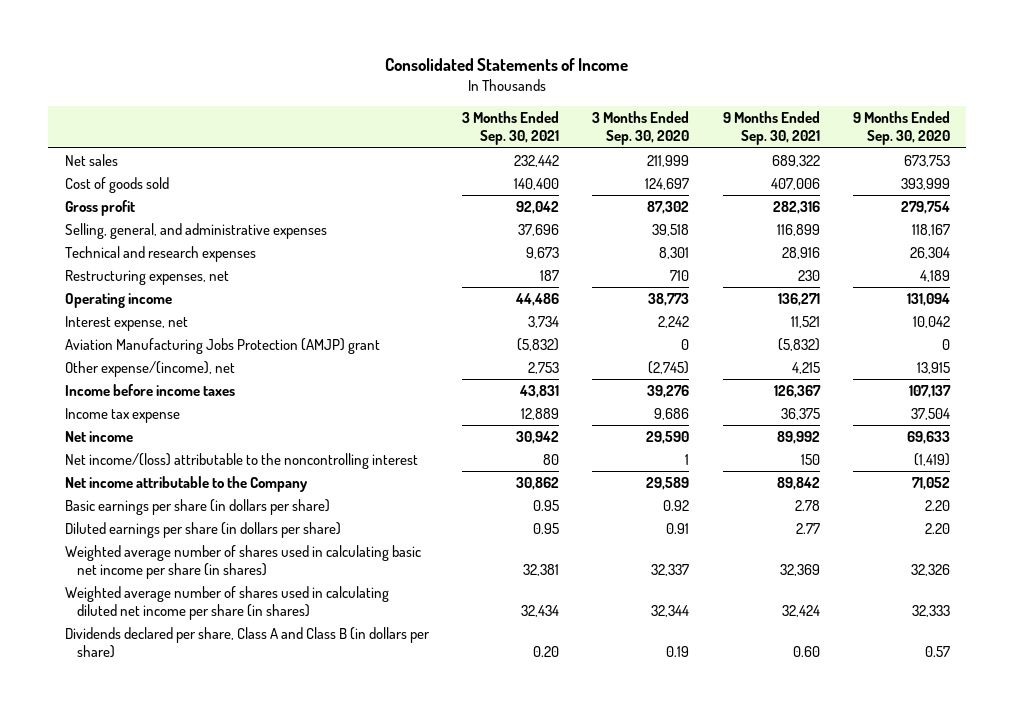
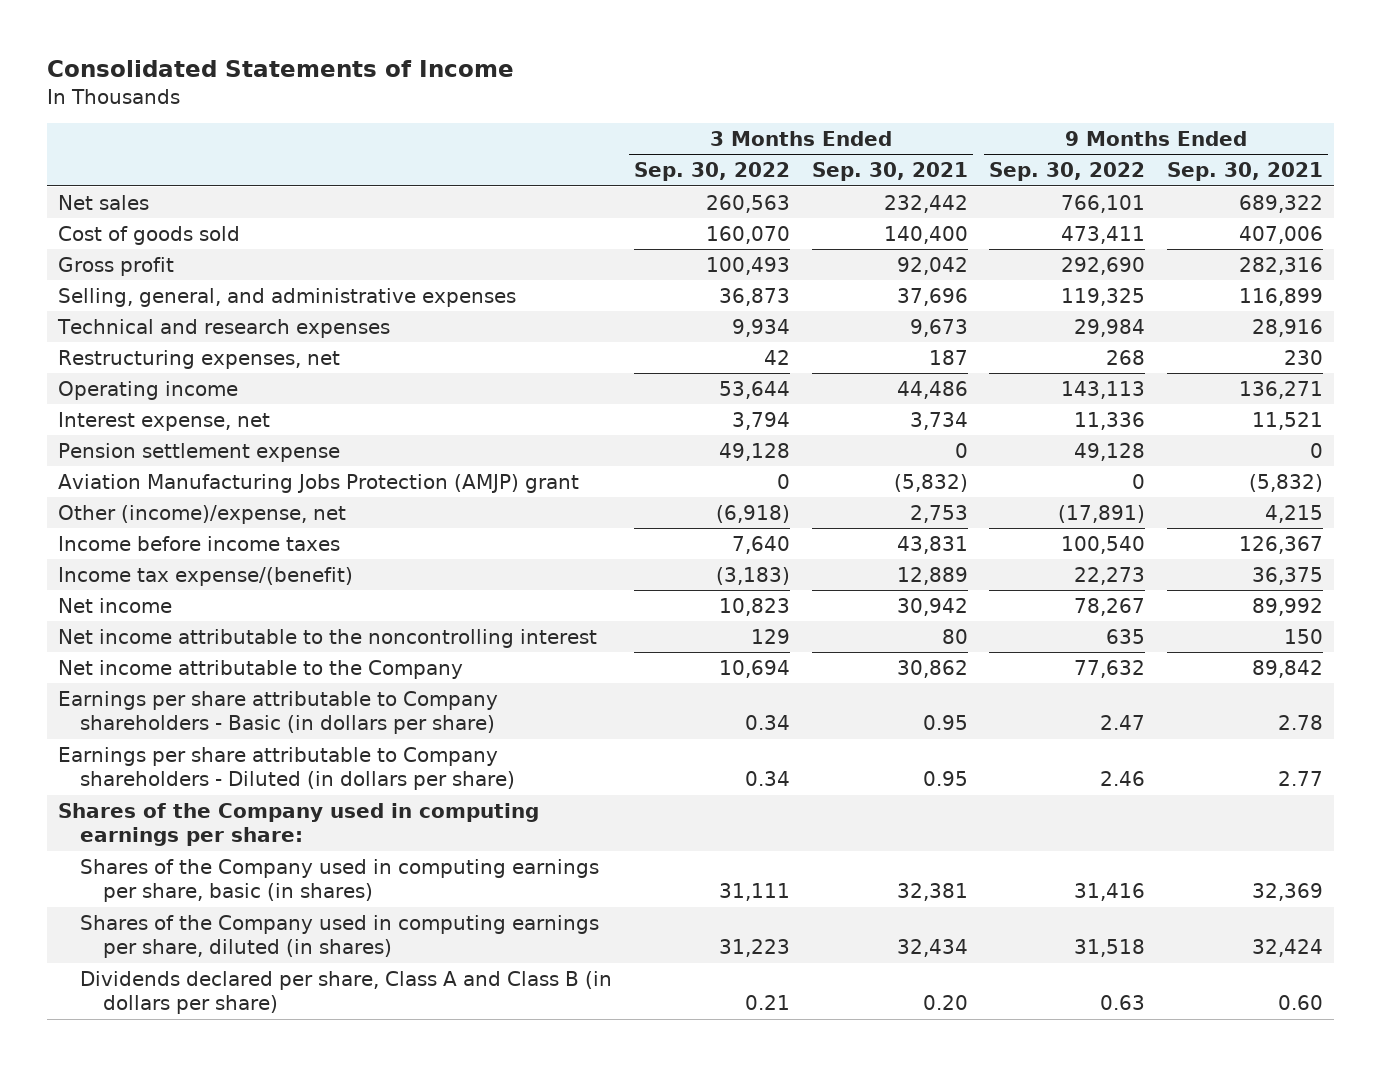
- | 3 Months Ended Sep. 30, 2021 | 3 Months Ended Sep. 30, 2020 | 9 Months Ended Sep. 30, 2021 | 9 Months Ended Sep. 30, 2020
+ | 3 Months Ended Sep. 30, 2022 | 3 Months Ended Sep. 30, 2021 | 9 Months Ended Sep. 30, 2022 | 9 Months Ended Sep. 30, 2021
+ Pension settlement expense | 49,128 | 0 | 49,128 | 0
- Other expense/(income), net | 2,753 | (2,745) | 4,215 | 13,915
+ Other (income)/expense, net | (6,918) | 2,753 | (17,891) | 4,215
- Income tax expense | 12,889 | 9,686 | 36,375 | 37,504
+ Income tax expense/(benefit) | (3,183) | 12,889 | 22,273 | 36,375
- Net income/(loss) attributable to the noncontrolling interest | 80 | 1 | 150 | (1,419)
+ Net income attributable to the noncontrolling interest | 129 | 80 | 635 | 150
- Basic earnings per share (in dollars per share) | 0.95 | 0.92 | 2.78 | 2.20
- Diluted earnings per share (in dollars per share) | 0.95 | 0.91 | 2.77 | 2.20
- Weighted average number of shares used in calculating basic net income per share (in shares) | 32,381 | 32,337 | 32,369 | 32,326
- Weighted average number of shares used in calculating diluted net income per share (in shares) | 32,434 | 32,344 | 32,424 | 32,333
+ Earnings per share attributable to Company shareholders - Basic (in dollars per share) | 0.34 | 0.95 | 2.47 | 2.78
+ Earnings per share attributable to Company shareholders - Diluted (in dollars per share) | 0.34 | 0.95 | 2.46 | 2.77
+ Shares of the Company used in computing earnings per share:
+ Shares of the Company used in computing earnings per share, basic (in shares) | 31,111 | 32,381 | 31,416 | 32,369
+ Shares of the Company used in computing earnings per share, diluted (in shares) | 31,223 | 32,434 | 31,518 | 32,424

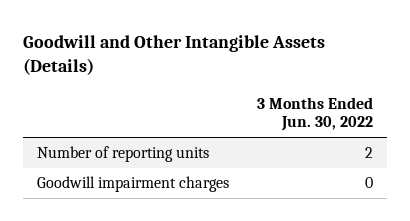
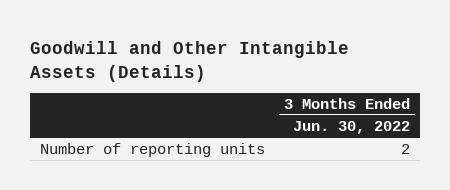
- Goodwill impairment charges | 0

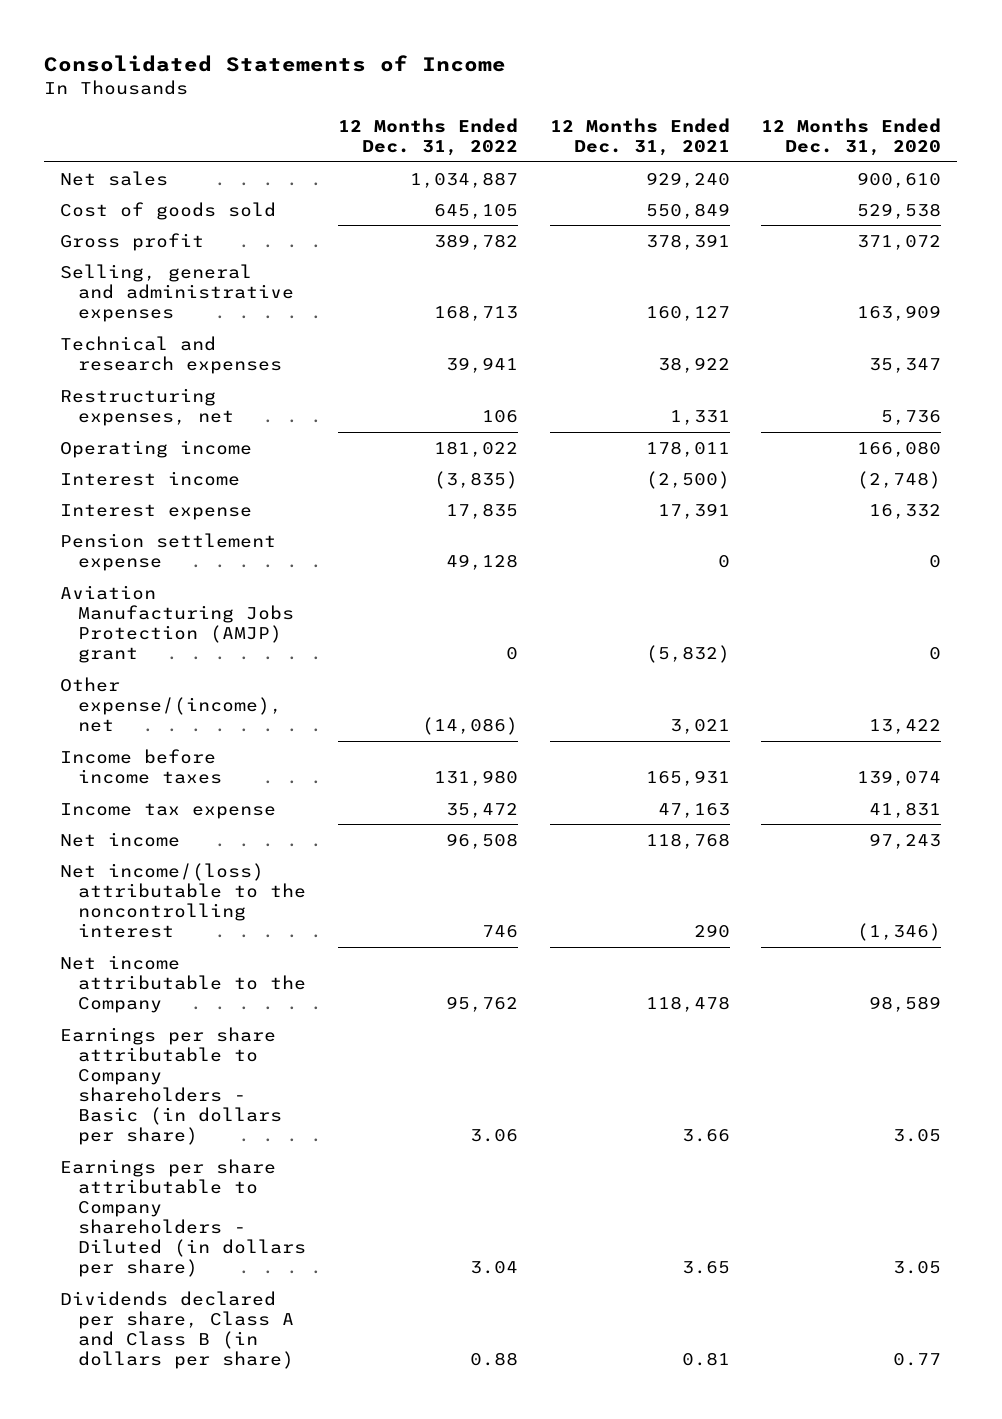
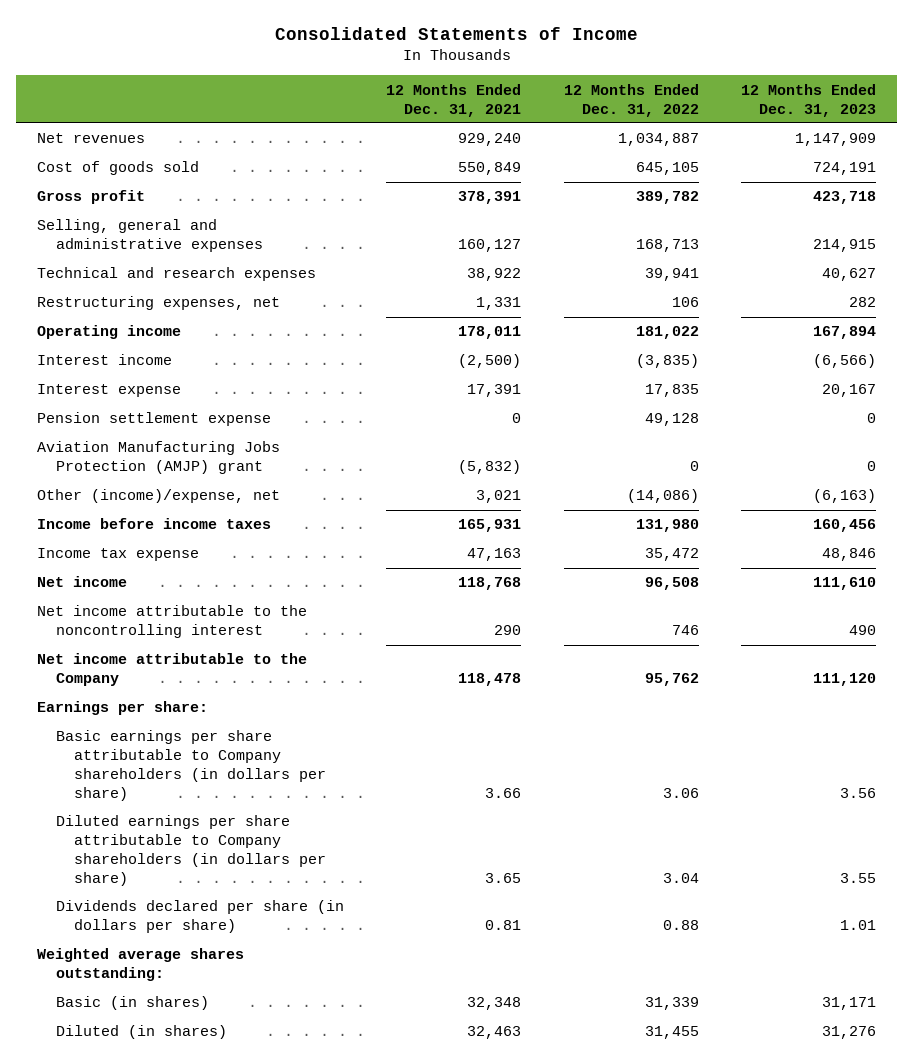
- | 12 Months Ended Dec. 31, 2022 | 12 Months Ended Dec. 31, 2021 | 12 Months Ended Dec. 31, 2020
+ | 12 Months Ended Dec. 31, 2021 | 12 Months Ended Dec. 31, 2022 | 12 Months Ended Dec. 31, 2023
- Net sales | 1,034,887 | 929,240 | 900,610
+ Net revenues | 929,240 | 1,034,887 | 1,147,909
- Other expense/(income), net | (14,086) | 3,021 | 13,422
+ Other (income)/expense, net | 3,021 | (14,086) | (6,163)
- Net income/(loss) attributable to the noncontrolling interest | 746 | 290 | (1,346)
+ Net income attributable to the noncontrolling interest | 290 | 746 | 490
- Earnings per share attributable to Company shareholders - Basic (in dollars per share) | 3.06 | 3.66 | 3.05
- Earnings per share attributable to Company shareholders - Diluted (in dollars per share) | 3.04 | 3.65 | 3.05
- Dividends declared per share, Class A and Class B (in dollars per share) | 0.88 | 0.81 | 0.77
+ Earnings per share:
+ Basic earnings per share attributable to Company shareholders (in dollars per share) | 3.66 | 3.06 | 3.56
+ Diluted earnings per share attributable to Company shareholders (in dollars per share) | 3.65 | 3.04 | 3.55
+ Dividends declared per share (in dollars per share) | 0.81 | 0.88 | 1.01
+ Weighted average shares outstanding:
+ Basic (in shares) | 32,348 | 31,339 | 31,171
+ Diluted (in shares) | 32,463 | 31,455 | 31,276

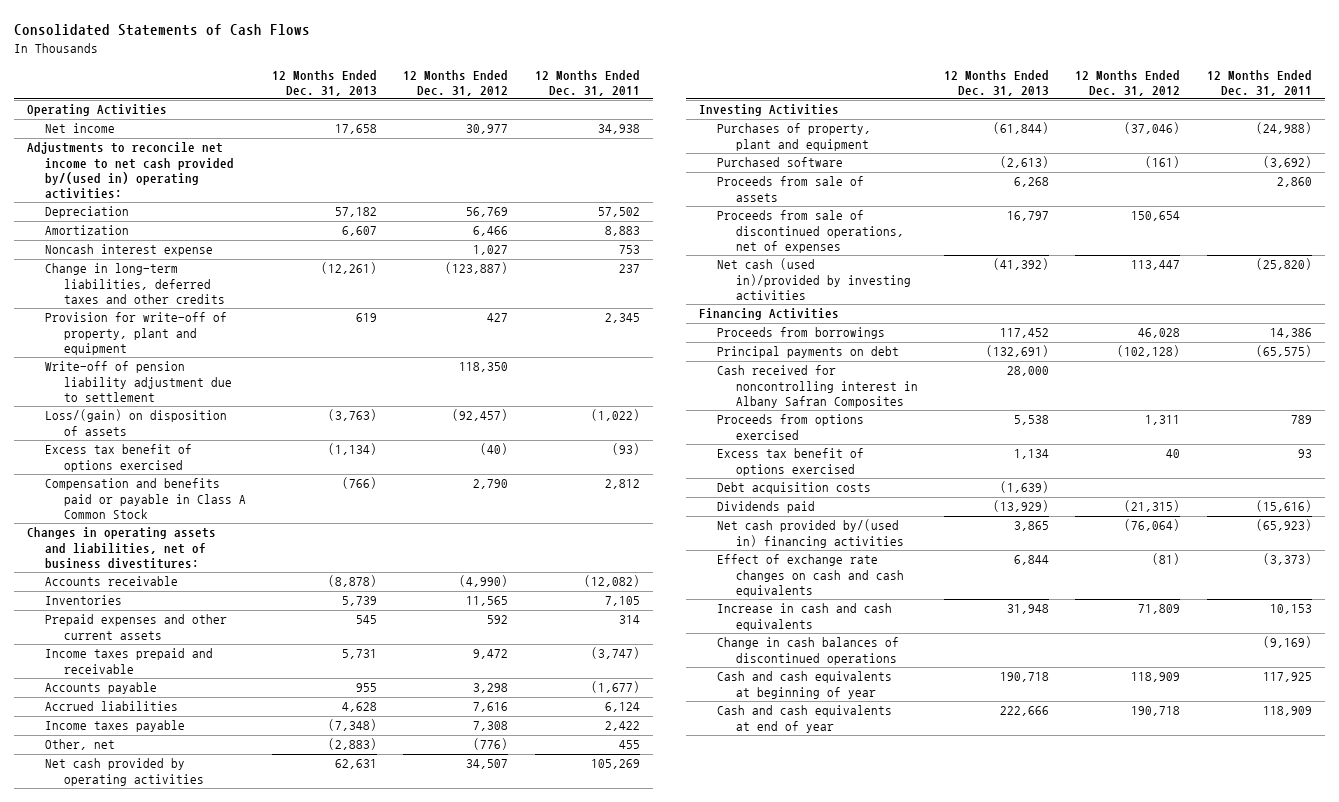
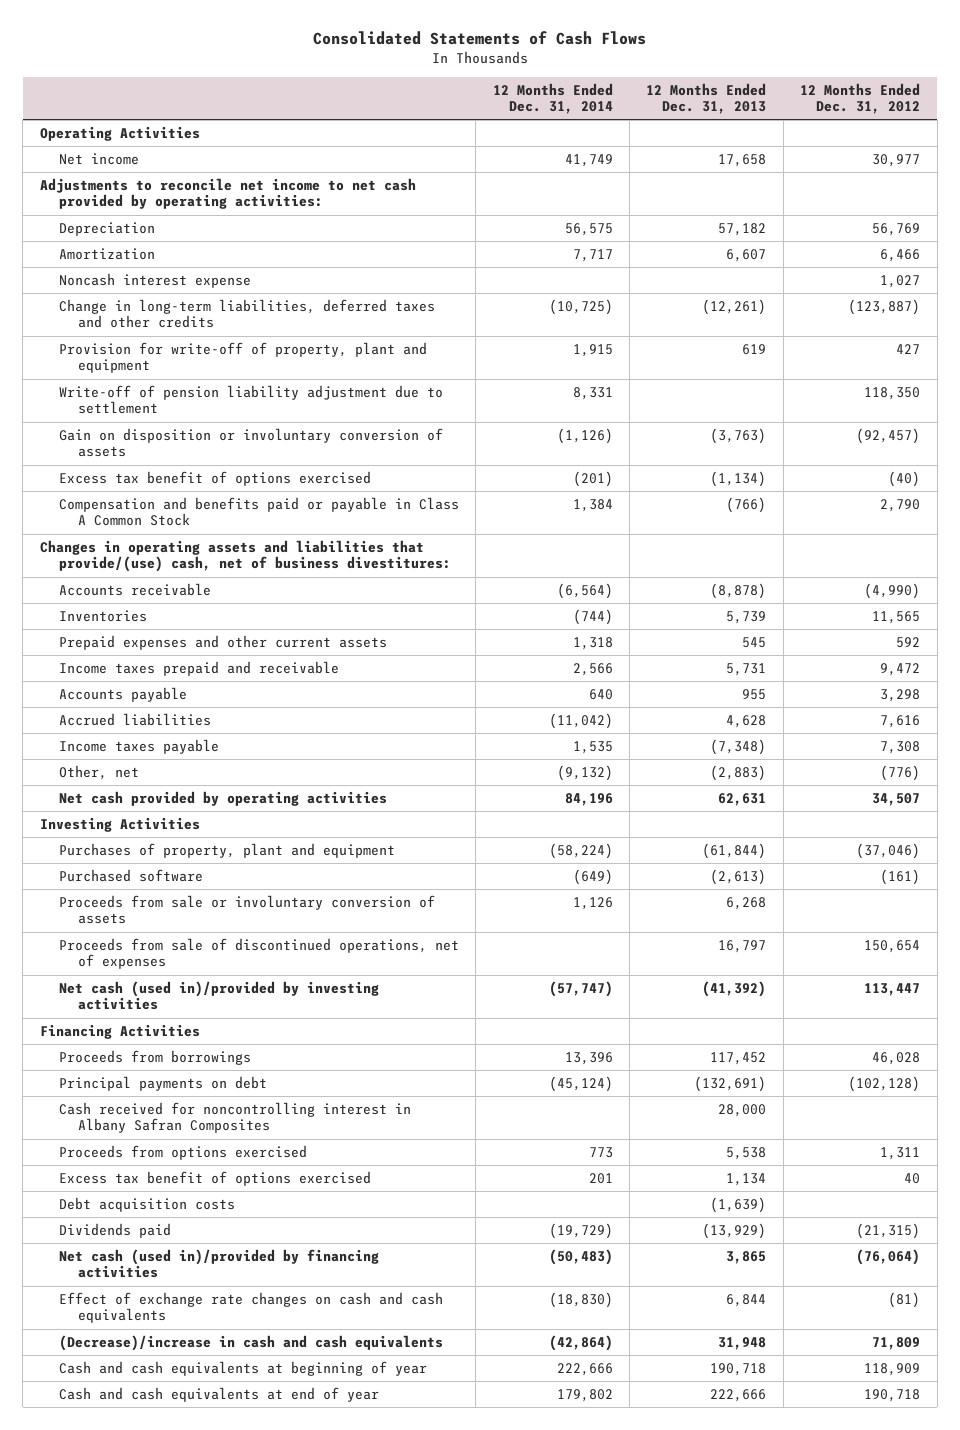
- | 12 Months Ended Dec. 31, 2013 | 12 Months Ended Dec. 31, 2012 | 12 Months Ended Dec. 31, 2011
+ | 12 Months Ended Dec. 31, 2014 | 12 Months Ended Dec. 31, 2013 | 12 Months Ended Dec. 31, 2012
- Adjustments to reconcile net income to net cash provided by/(used in) operating activities:
+ Adjustments to reconcile net income to net cash provided by operating activities:
- Loss/(gain) on disposition of assets | (3,763) | (92,457) | (1,022)
+ Gain on disposition or involuntary conversion of assets | (1,126) | (3,763) | (92,457)
- Changes in operating assets and liabilities, net of business divestitures:
+ Changes in operating assets and liabilities that provide/(use) cash, net of business divestitures:
- Proceeds from sale of assets | 6,268 | | 2,860
+ Proceeds from sale or involuntary conversion of assets | 1,126 | 6,268 |
- Net cash provided by/(used in) financing activities | 3,865 | (76,064) | (65,923)
+ Net cash (used in)/provided by financing activities | (50,483) | 3,865 | (76,064)
- Increase in cash and cash equivalents | 31,948 | 71,809 | 10,153
- Change in cash balances of discontinued operations | | | (9,169)
+ (Decrease)/increase in cash and cash equivalents | (42,864) | 31,948 | 71,809

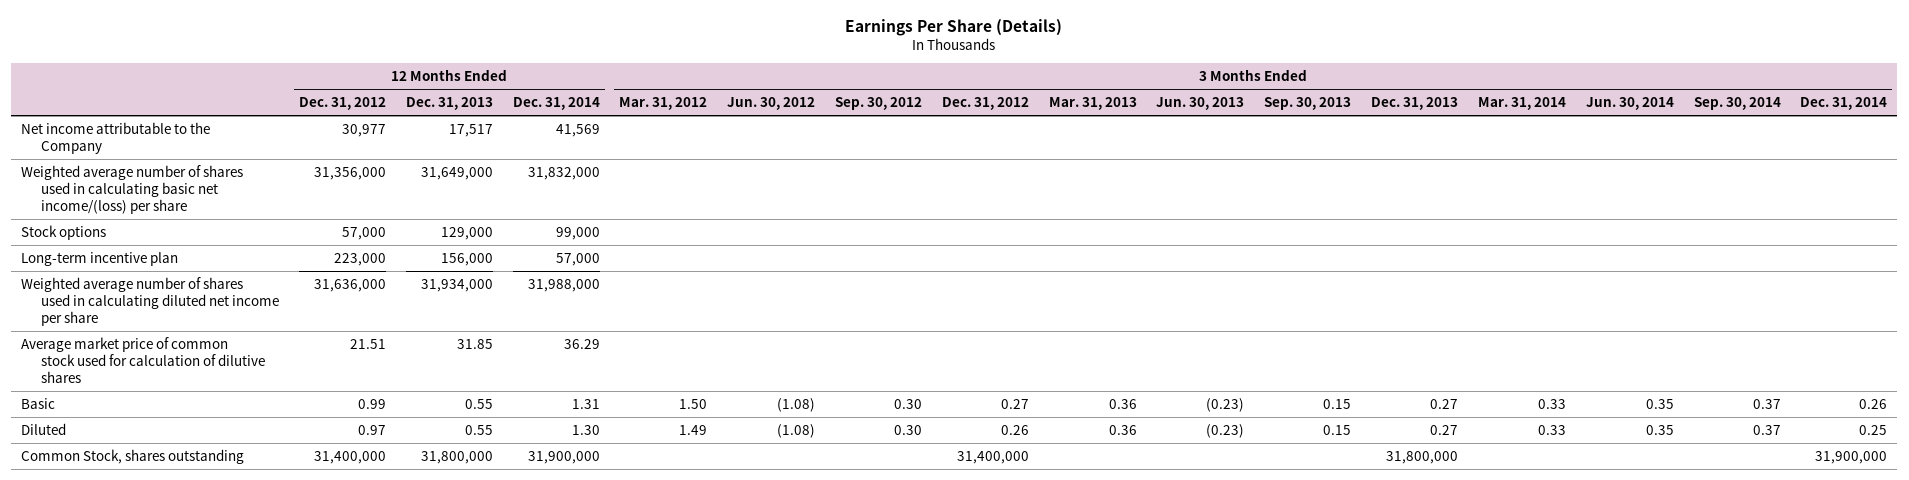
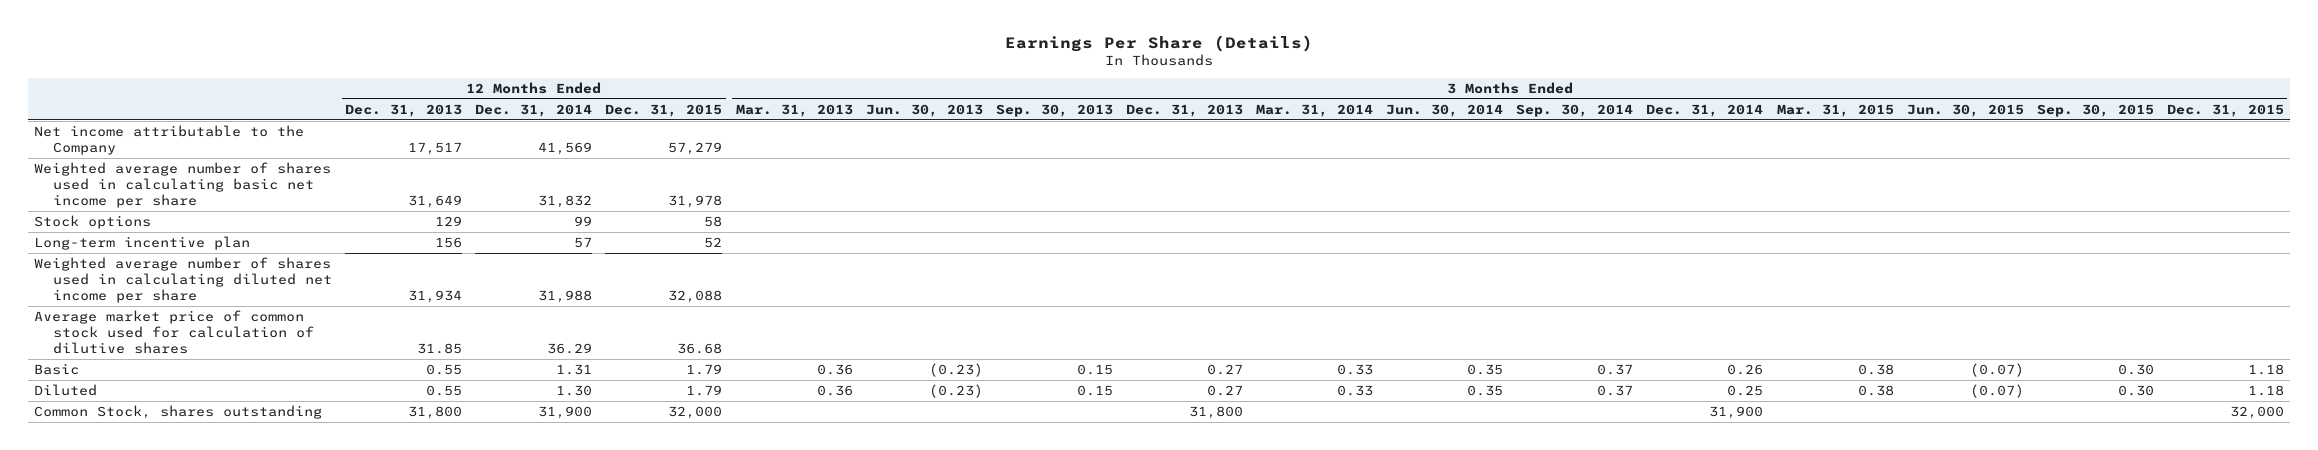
- | 12 Months Ended Dec. 31, 2012 | 12 Months Ended Dec. 31, 2013 | 12 Months Ended Dec. 31, 2014 | 3 Months Ended Mar. 31, 2012 | 3 Months Ended Jun. 30, 2012 | 3 Months Ended Sep. 30, 2012 | 3 Months Ended Dec. 31, 2012 | 3 Months Ended Mar. 31, 2013 | 3 Months Ended Jun. 30, 2013 | 3 Months Ended Sep. 30, 2013 | 3 Months Ended Dec. 31, 2013 | 3 Months Ended Mar. 31, 2014 | 3 Months Ended Jun. 30, 2014 | 3 Months Ended Sep. 30, 2014 | 3 Months Ended Dec. 31, 2014
+ | 12 Months Ended Dec. 31, 2013 | 12 Months Ended Dec. 31, 2014 | 12 Months Ended Dec. 31, 2015 | 3 Months Ended Mar. 31, 2013 | 3 Months Ended Jun. 30, 2013 | 3 Months Ended Sep. 30, 2013 | 3 Months Ended Dec. 31, 2013 | 3 Months Ended Mar. 31, 2014 | 3 Months Ended Jun. 30, 2014 | 3 Months Ended Sep. 30, 2014 | 3 Months Ended Dec. 31, 2014 | 3 Months Ended Mar. 31, 2015 | 3 Months Ended Jun. 30, 2015 | 3 Months Ended Sep. 30, 2015 | 3 Months Ended Dec. 31, 2015
- Weighted average number of shares used in calculating basic net income/(loss) per share | 31,356,000 | 31,649,000 | 31,832,000 | | | | | | | | | | | |
- Stock options | 57,000 | 129,000 | 99,000 | | | | | | | | | | | |
- Long-term incentive plan | 223,000 | 156,000 | 57,000 | | | | | | | | | | | |
- Weighted average number of shares used in calculating diluted net income per share | 31,636,000 | 31,934,000 | 31,988,000 | | | | | | | | | | | |
+ Weighted average number of shares used in calculating basic net income per share | 31,649 | 31,832 | 31,978 | | | | | | | | | | | |
+ Stock options | 129 | 99 | 58 | | | | | | | | | | | |
+ Long-term incentive plan | 156 | 57 | 52 | | | | | | | | | | | |
+ Weighted average number of shares used in calculating diluted net income per share | 31,934 | 31,988 | 32,088 | | | | | | | | | | | |
- Common Stock, shares outstanding | 31,400,000 | 31,800,000 | 31,900,000 | | | | 31,400,000 | | | | 31,800,000 | | | | 31,900,000
+ Common Stock, shares outstanding | 31,800 | 31,900 | 32,000 | | | | 31,800 | | | | 31,900 | | | | 32,000

